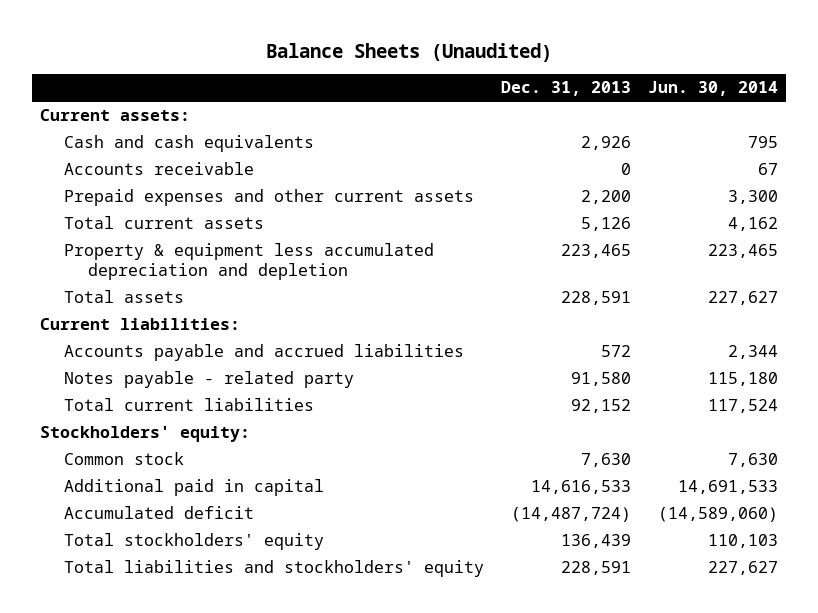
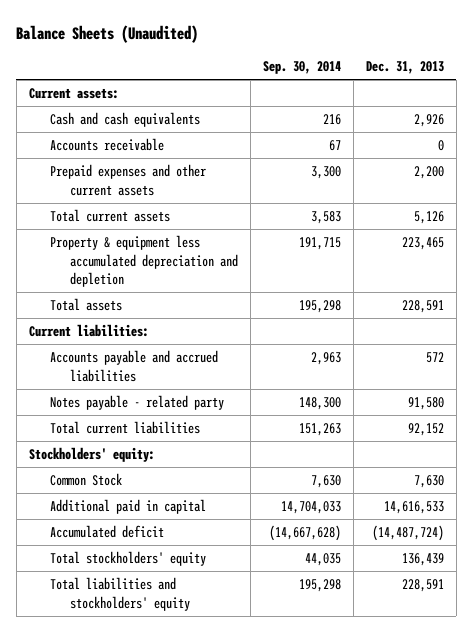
- | Dec. 31, 2013 | Jun. 30, 2014
+ | Sep. 30, 2014 | Dec. 31, 2013
- Common stock | 7,630 | 7,630
+ Common Stock | 7,630 | 7,630

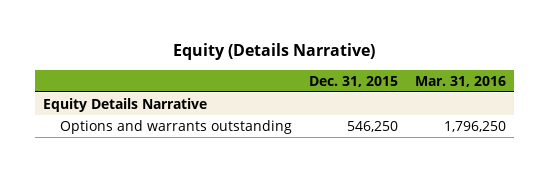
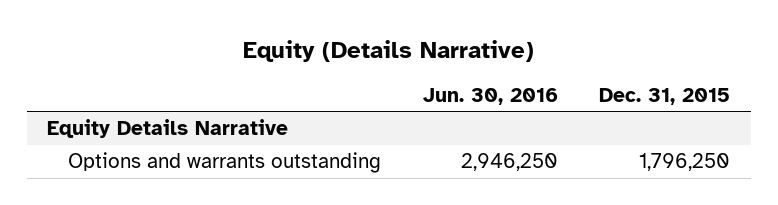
- | Dec. 31, 2015 | Mar. 31, 2016
+ | Jun. 30, 2016 | Dec. 31, 2015
- Options and warrants outstanding | 546,250 | 1,796,250
+ Options and warrants outstanding | 2,946,250 | 1,796,250

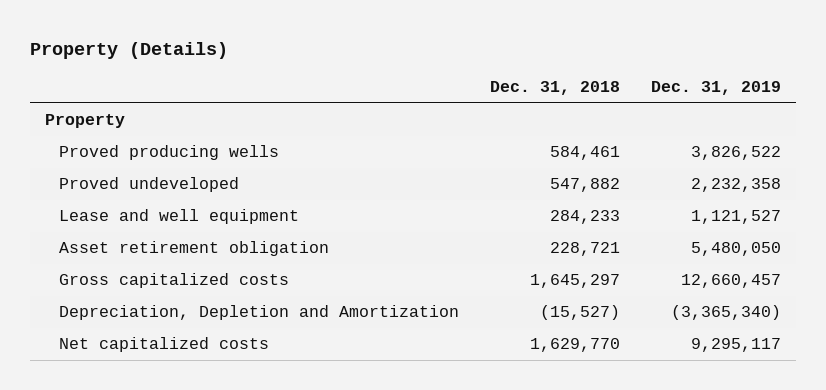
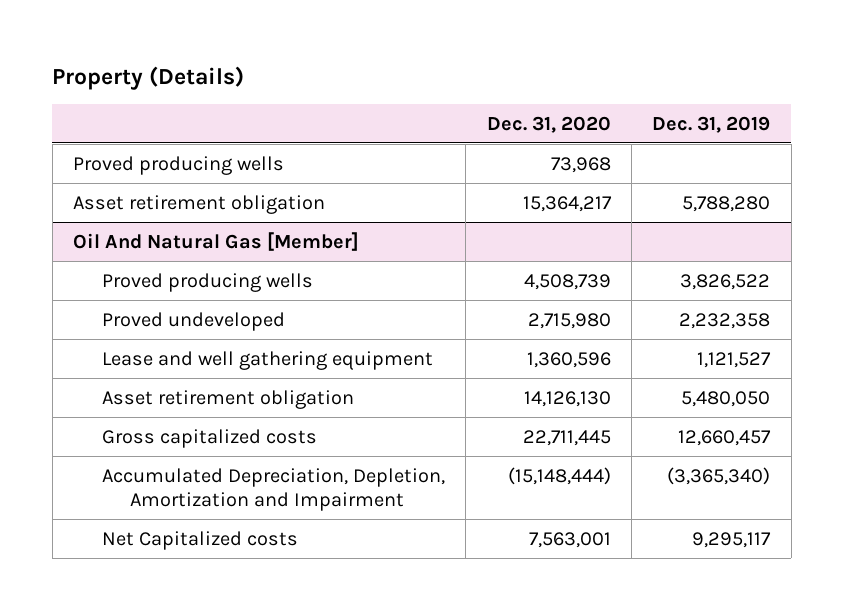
- | Dec. 31, 2018 | Dec. 31, 2019
+ | Dec. 31, 2020 | Dec. 31, 2019
- Property
+ Proved producing wells | 73,968 |
+ Asset retirement obligation | 15,364,217 | 5,788,280
+ Oil And Natural Gas [Member]
- Lease and well equipment | 284,233 | 1,121,527
+ Lease and well gathering equipment | 1,360,596 | 1,121,527
- Depreciation, Depletion and Amortization | (15,527) | (3,365,340)
- Net capitalized costs | 1,629,770 | 9,295,117
+ Accumulated Depreciation, Depletion, Amortization and Impairment | (15,148,444) | (3,365,340)
+ Net Capitalized costs | 7,563,001 | 9,295,117

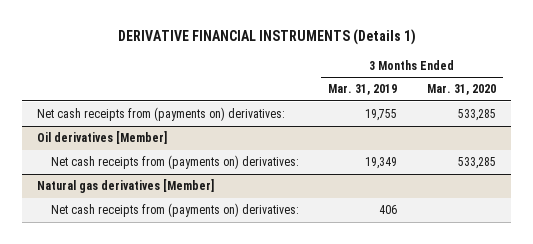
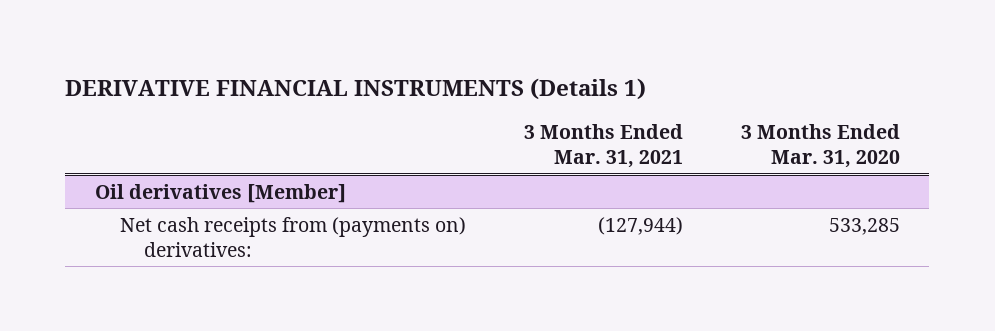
- | 3 Months Ended Mar. 31, 2019 | 3 Months Ended Mar. 31, 2020
+ | 3 Months Ended Mar. 31, 2021 | 3 Months Ended Mar. 31, 2020
- Net cash receipts from (payments on) derivatives: | 19,755 | 533,285
- Natural gas derivatives [Member]
- Net cash receipts from (payments on) derivatives: | 406 |

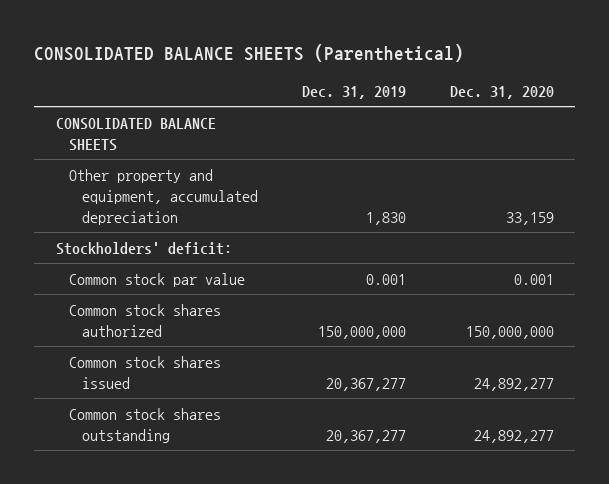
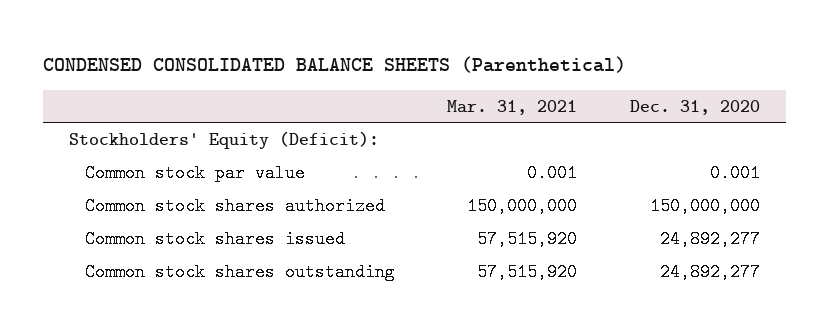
- CONSOLIDATED BALANCE SHEETS (Parenthetical)
+ CONDENSED CONSOLIDATED BALANCE SHEETS (Parenthetical)
- | Dec. 31, 2019 | Dec. 31, 2020
+ | Mar. 31, 2021 | Dec. 31, 2020
- CONSOLIDATED BALANCE SHEETS
- Other property and equipment, accumulated depreciation | 1,830 | 33,159
- Stockholders' deficit:
+ Stockholders' Equity (Deficit):

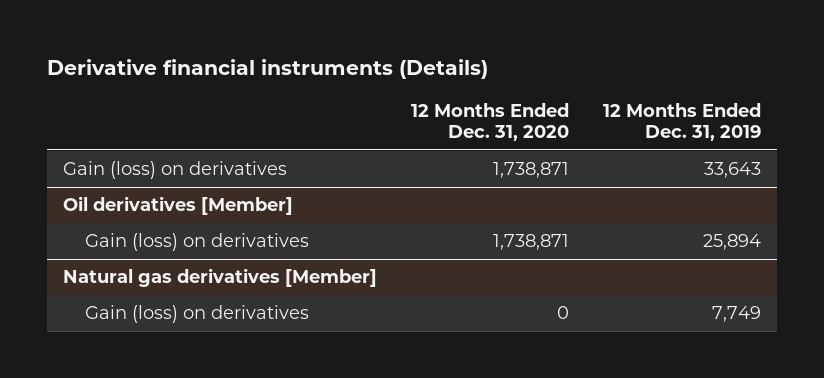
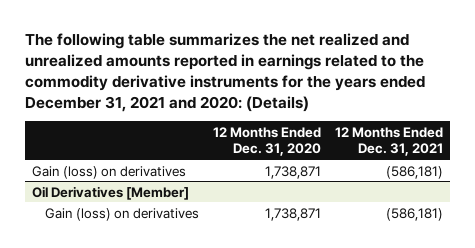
- Derivative financial instruments (Details)
+ The following table summarizes the net realized and unrealized amounts reported in earnings related to the commodity derivative instruments for the years ended December 31, 2021 and 2020: (Details)
- | 12 Months Ended Dec. 31, 2020 | 12 Months Ended Dec. 31, 2019
+ | 12 Months Ended Dec. 31, 2020 | 12 Months Ended Dec. 31, 2021
- Oil derivatives [Member]
+ Oil Derivatives [Member]
- Natural gas derivatives [Member]
- Gain (loss) on derivatives | 0 | 7,749

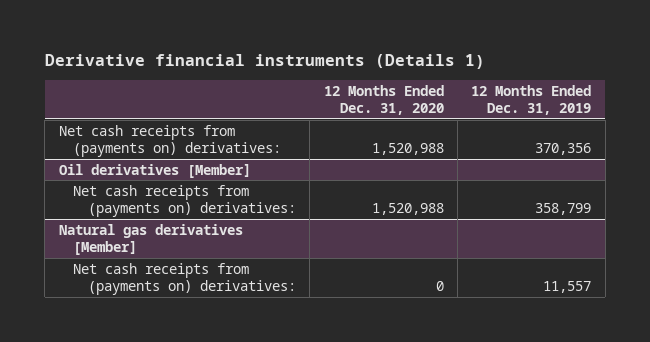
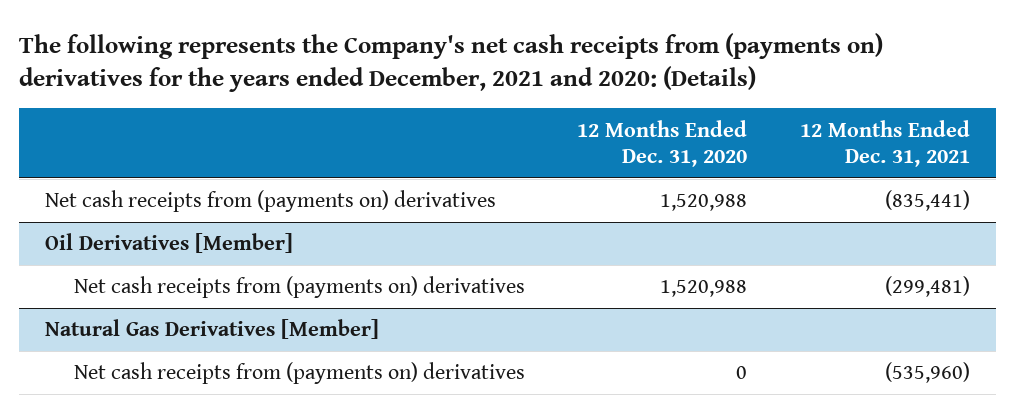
- Derivative financial instruments (Details 1)
+ The following represents the Company's net cash receipts from (payments on) derivatives for the years ended December, 2021 and 2020: (Details)
- | 12 Months Ended Dec. 31, 2020 | 12 Months Ended Dec. 31, 2019
+ | 12 Months Ended Dec. 31, 2020 | 12 Months Ended Dec. 31, 2021
- Net cash receipts from (payments on) derivatives: | 1,520,988 | 370,356
- Oil derivatives [Member]
- Net cash receipts from (payments on) derivatives: | 1,520,988 | 358,799
- Natural gas derivatives [Member]
- Net cash receipts from (payments on) derivatives: | 0 | 11,557
+ Net cash receipts from (payments on) derivatives | 1,520,988 | (835,441)
+ Oil Derivatives [Member]
+ Net cash receipts from (payments on) derivatives | 1,520,988 | (299,481)
+ Natural Gas Derivatives [Member]
+ Net cash receipts from (payments on) derivatives | 0 | (535,960)

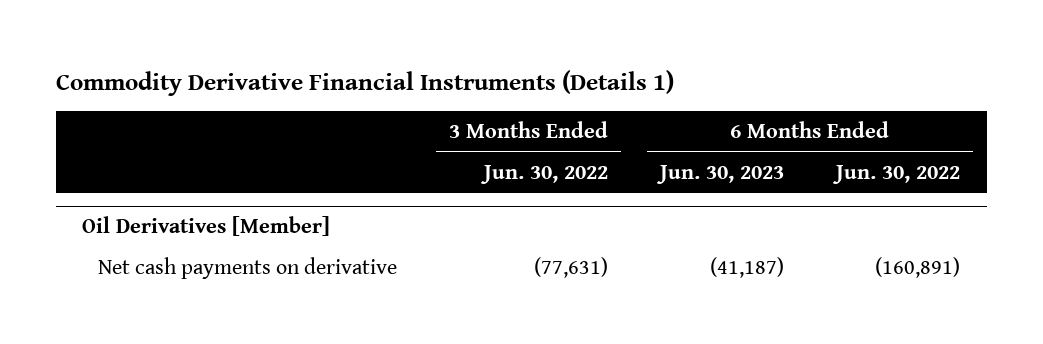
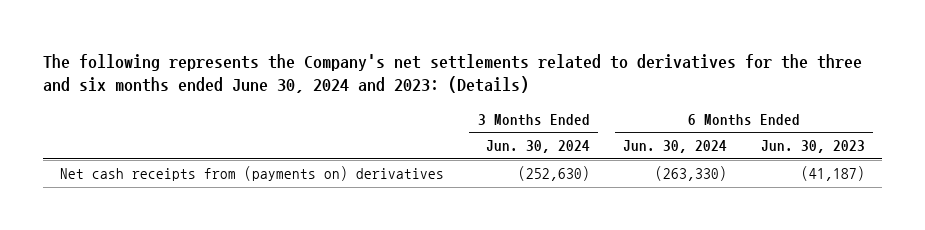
- Commodity Derivative Financial Instruments (Details 1)
+ The following represents the Company's net settlements related to derivatives for the three and six months ended June 30, 2024 and 2023: (Details)
- | 3 Months Ended Jun. 30, 2022 | 6 Months Ended Jun. 30, 2023 | 6 Months Ended Jun. 30, 2022
+ | 3 Months Ended Jun. 30, 2024 | 6 Months Ended Jun. 30, 2024 | 6 Months Ended Jun. 30, 2023
- Oil Derivatives [Member]
- Net cash payments on derivative | (77,631) | (41,187) | (160,891)
+ Net cash receipts from (payments on) derivatives | (252,630) | (263,330) | (41,187)

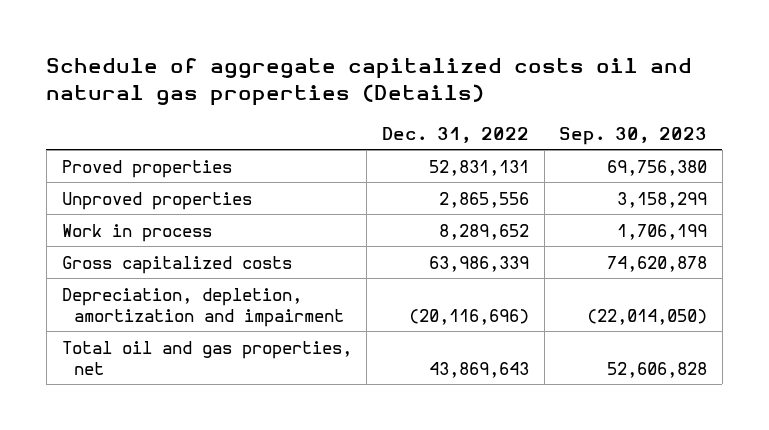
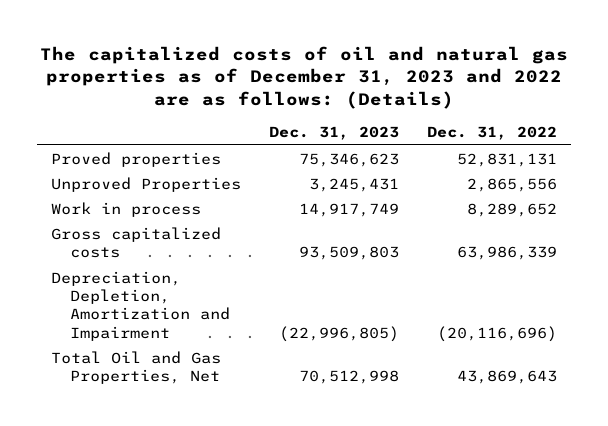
- Schedule of aggregate capitalized costs oil and natural gas properties (Details)
+ The capitalized costs of oil and natural gas properties as of December 31, 2023 and 2022 are as follows: (Details)
- | Dec. 31, 2022 | Sep. 30, 2023
+ | Dec. 31, 2023 | Dec. 31, 2022
- Unproved properties | 2,865,556 | 3,158,299
+ Unproved Properties | 3,245,431 | 2,865,556
- Depreciation, depletion, amortization and impairment | (20,116,696) | (22,014,050)
- Total oil and gas properties, net | 43,869,643 | 52,606,828
+ Depreciation, Depletion, Amortization and Impairment | (22,996,805) | (20,116,696)
+ Total Oil and Gas Properties, Net | 70,512,998 | 43,869,643

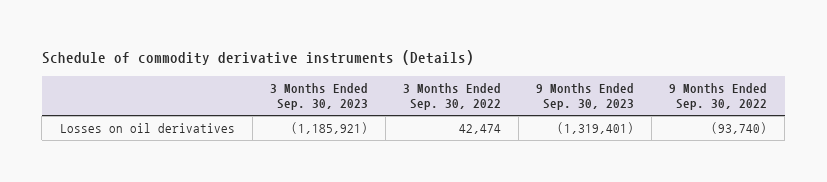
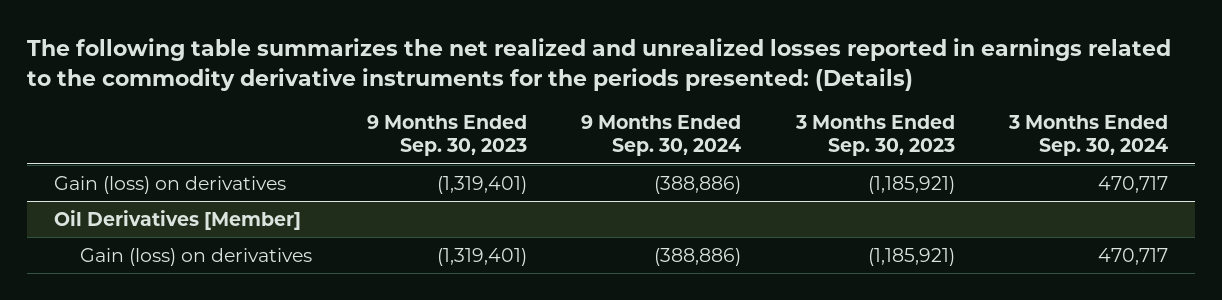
- Schedule of commodity derivative instruments (Details)
+ The following table summarizes the net realized and unrealized losses reported in earnings related to the commodity derivative instruments for the periods presented: (Details)
- | 3 Months Ended Sep. 30, 2023 | 3 Months Ended Sep. 30, 2022 | 9 Months Ended Sep. 30, 2023 | 9 Months Ended Sep. 30, 2022
+ | 9 Months Ended Sep. 30, 2023 | 9 Months Ended Sep. 30, 2024 | 3 Months Ended Sep. 30, 2023 | 3 Months Ended Sep. 30, 2024
- Losses on oil derivatives | (1,185,921) | 42,474 | (1,319,401) | (93,740)
+ Gain (loss) on derivatives | (1,319,401) | (388,886) | (1,185,921) | 470,717
+ Oil Derivatives [Member]
+ Gain (loss) on derivatives | (1,319,401) | (388,886) | (1,185,921) | 470,717

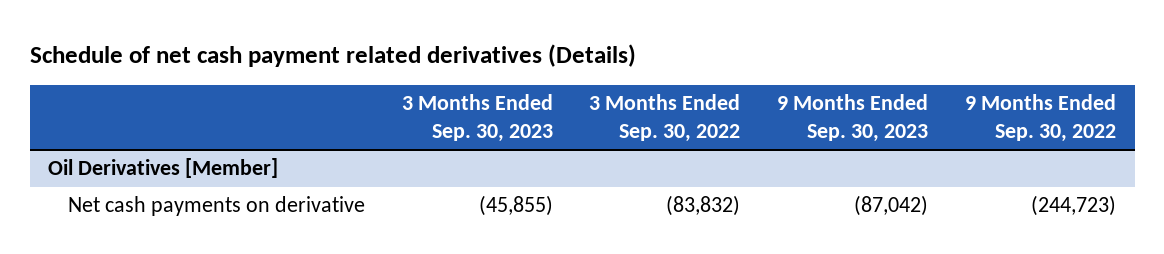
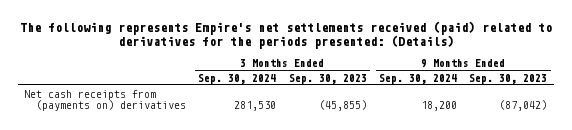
- Schedule of net cash payment related derivatives (Details)
+ The following represents Empire's net settlements received (paid) related to derivatives for the periods presented: (Details)
- | 3 Months Ended Sep. 30, 2023 | 3 Months Ended Sep. 30, 2022 | 9 Months Ended Sep. 30, 2023 | 9 Months Ended Sep. 30, 2022
+ | 3 Months Ended Sep. 30, 2024 | 3 Months Ended Sep. 30, 2023 | 9 Months Ended Sep. 30, 2024 | 9 Months Ended Sep. 30, 2023
- Oil Derivatives [Member]
- Net cash payments on derivative | (45,855) | (83,832) | (87,042) | (244,723)
+ Net cash receipts from (payments on) derivatives | 281,530 | (45,855) | 18,200 | (87,042)

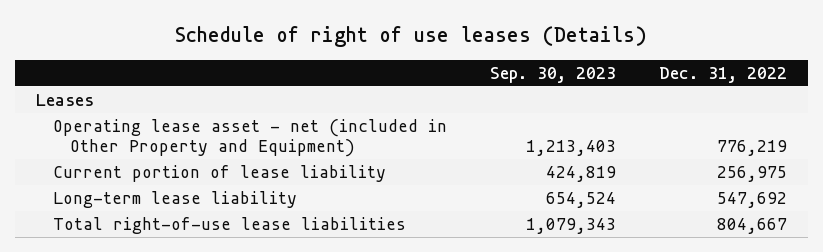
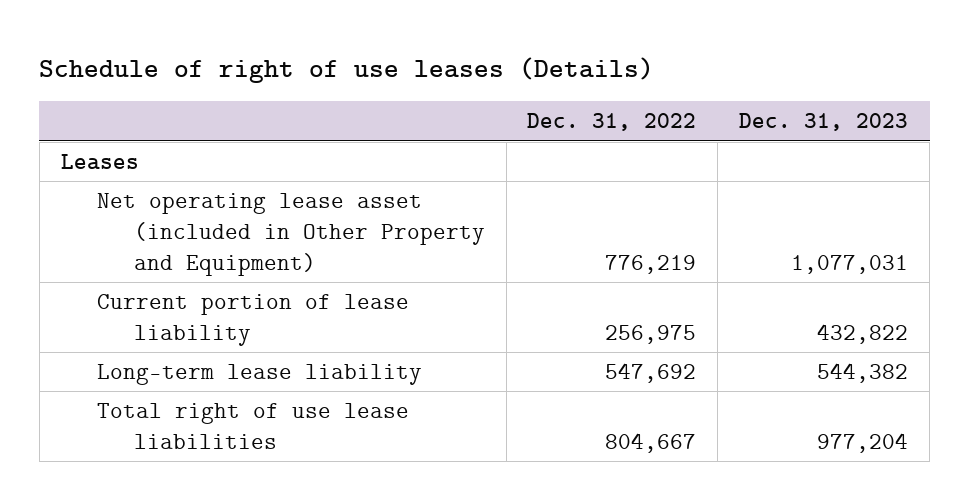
- | Sep. 30, 2023 | Dec. 31, 2022
+ | Dec. 31, 2022 | Dec. 31, 2023
- Operating lease asset - net (included in Other Property and Equipment) | 1,213,403 | 776,219
+ Net operating lease asset (included in Other Property and Equipment) | 776,219 | 1,077,031
- Total right-of-use lease liabilities | 1,079,343 | 804,667
+ Total right of use lease liabilities | 804,667 | 977,204

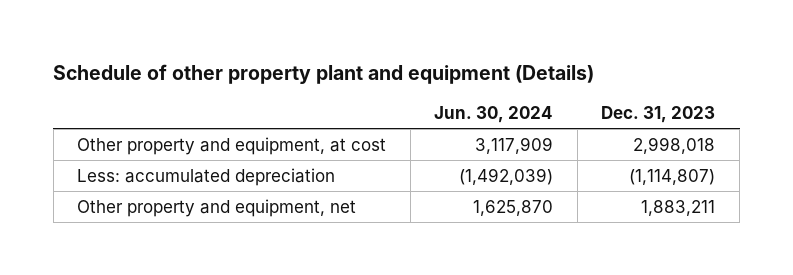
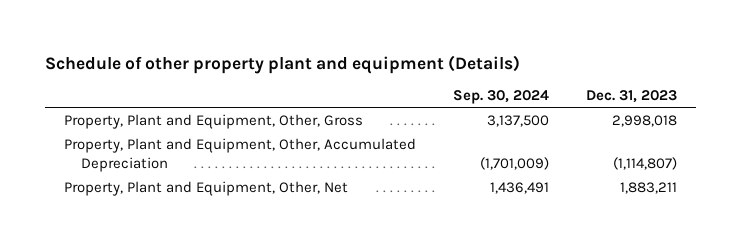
- | Jun. 30, 2024 | Dec. 31, 2023
+ | Sep. 30, 2024 | Dec. 31, 2023
- Other property and equipment, at cost | 3,117,909 | 2,998,018
- Less: accumulated depreciation | (1,492,039) | (1,114,807)
- Other property and equipment, net | 1,625,870 | 1,883,211
+ Property, Plant and Equipment, Other, Gross | 3,137,500 | 2,998,018
+ Property, Plant and Equipment, Other, Accumulated Depreciation | (1,701,009) | (1,114,807)
+ Property, Plant and Equipment, Other, Net | 1,436,491 | 1,883,211

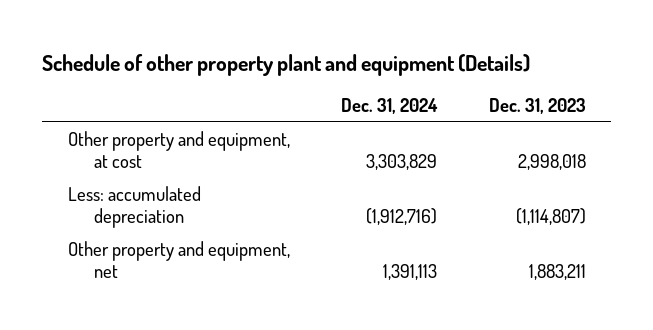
- | Sep. 30, 2024 | Dec. 31, 2023
+ | Dec. 31, 2024 | Dec. 31, 2023
- Property, Plant and Equipment, Other, Gross | 3,137,500 | 2,998,018
- Property, Plant and Equipment, Other, Accumulated Depreciation | (1,701,009) | (1,114,807)
- Property, Plant and Equipment, Other, Net | 1,436,491 | 1,883,211
+ Other property and equipment, at cost | 3,303,829 | 2,998,018
+ Less: accumulated depreciation | (1,912,716) | (1,114,807)
+ Other property and equipment, net | 1,391,113 | 1,883,211

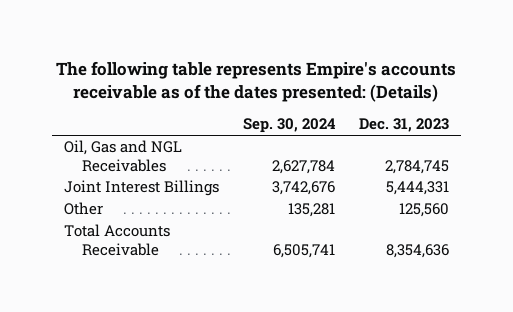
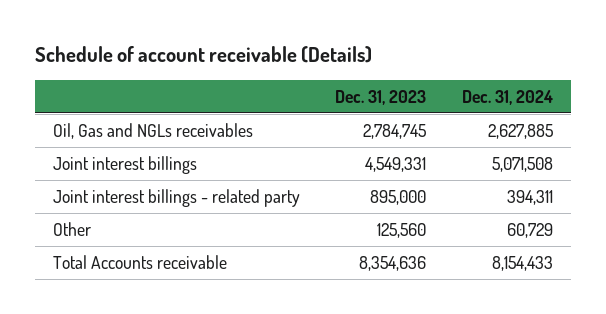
- The following table represents Empire's accounts receivable as of the dates presented: (Details)
+ Schedule of account receivable (Details)
- | Sep. 30, 2024 | Dec. 31, 2023
+ | Dec. 31, 2023 | Dec. 31, 2024
- Oil, Gas and NGL Receivables | 2,627,784 | 2,784,745
- Joint Interest Billings | 3,742,676 | 5,444,331
+ Oil, Gas and NGLs receivables | 2,784,745 | 2,627,885
+ Joint interest billings | 4,549,331 | 5,071,508
+ Joint interest billings - related party | 895,000 | 394,311
- Total Accounts Receivable | 6,505,741 | 8,354,636
+ Total Accounts receivable | 8,354,636 | 8,154,433

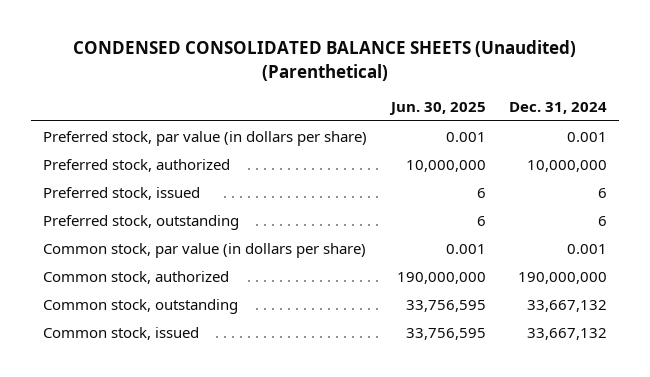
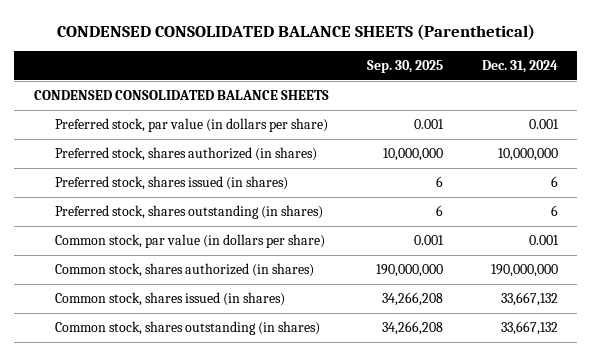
- CONDENSED CONSOLIDATED BALANCE SHEETS (Unaudited) (Parenthetical)
+ CONDENSED CONSOLIDATED BALANCE SHEETS (Parenthetical)
- | Jun. 30, 2025 | Dec. 31, 2024
+ | Sep. 30, 2025 | Dec. 31, 2024
+ CONDENSED CONSOLIDATED BALANCE SHEETS
- Preferred stock, authorized | 10,000,000 | 10,000,000
- Preferred stock, issued | 6 | 6
- Preferred stock, outstanding | 6 | 6
+ Preferred stock, shares authorized (in shares) | 10,000,000 | 10,000,000
+ Preferred stock, shares issued (in shares) | 6 | 6
+ Preferred stock, shares outstanding (in shares) | 6 | 6
- Common stock, authorized | 190,000,000 | 190,000,000
- Common stock, outstanding | 33,756,595 | 33,667,132
- Common stock, issued | 33,756,595 | 33,667,132
+ Common stock, shares authorized (in shares) | 190,000,000 | 190,000,000
+ Common stock, shares issued (in shares) | 34,266,208 | 33,667,132
+ Common stock, shares outstanding (in shares) | 34,266,208 | 33,667,132

